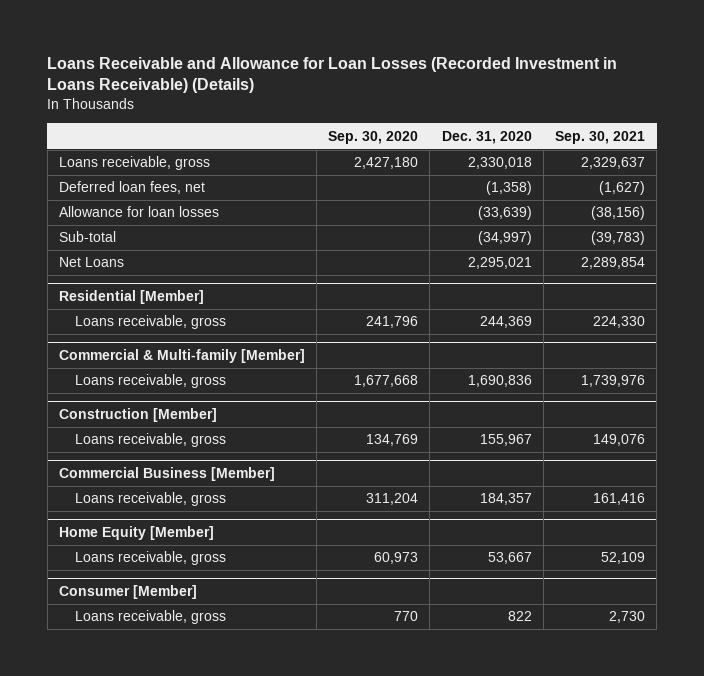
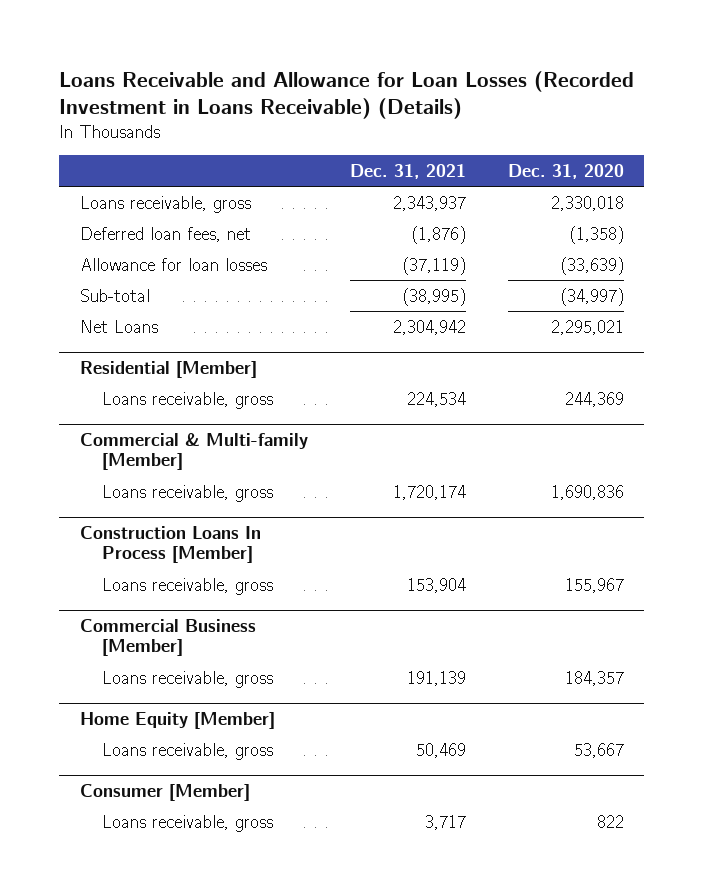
- | Sep. 30, 2020 | Dec. 31, 2020 | Sep. 30, 2021
+ | Dec. 31, 2021 | Dec. 31, 2020
- Construction [Member]
+ Construction Loans In Process [Member]

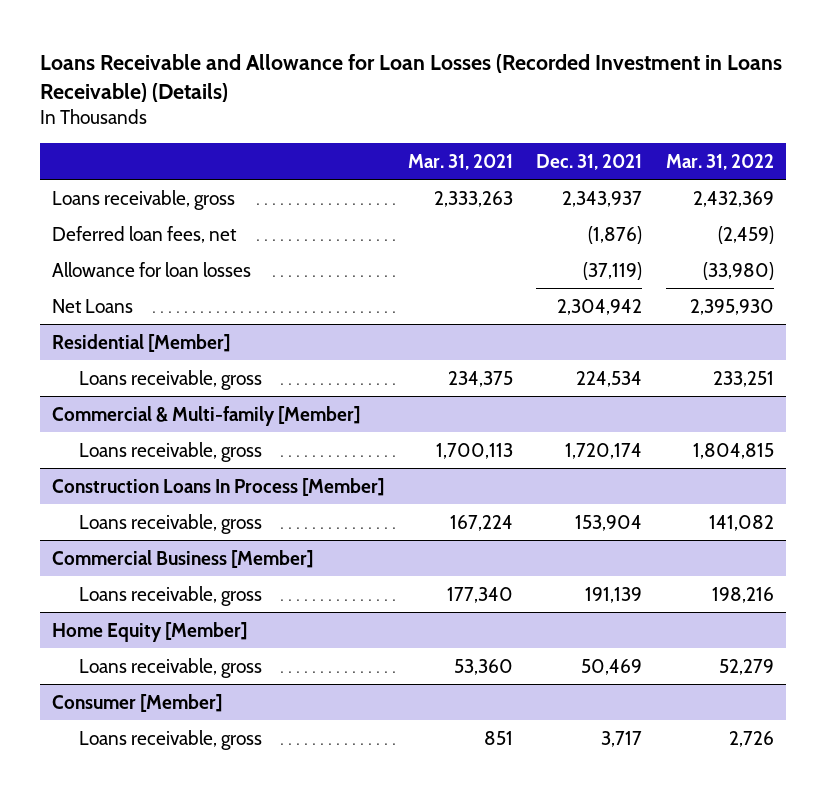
- | Dec. 31, 2021 | Dec. 31, 2020
+ | Mar. 31, 2021 | Dec. 31, 2021 | Mar. 31, 2022
- Sub-total | (38,995) | (34,997)

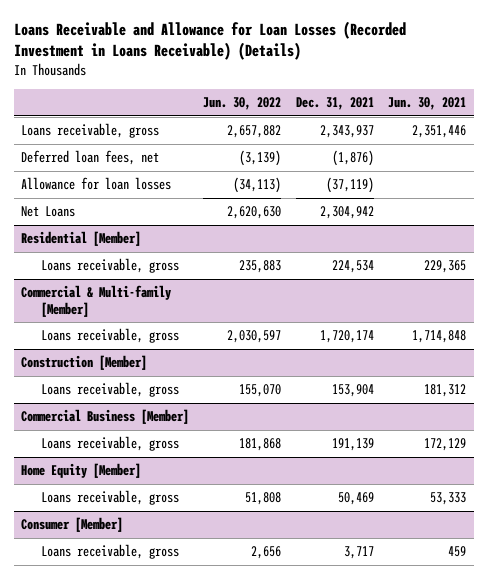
- | Mar. 31, 2021 | Dec. 31, 2021 | Mar. 31, 2022
+ | Jun. 30, 2022 | Dec. 31, 2021 | Jun. 30, 2021
- Construction Loans In Process [Member]
+ Construction [Member]

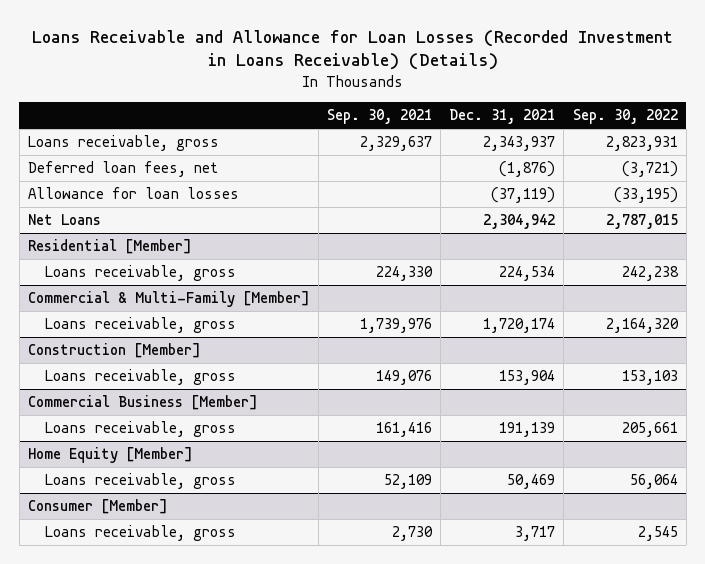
- | Jun. 30, 2022 | Dec. 31, 2021 | Jun. 30, 2021
+ | Sep. 30, 2021 | Dec. 31, 2021 | Sep. 30, 2022
- Commercial & Multi-family [Member]
+ Commercial & Multi-Family [Member]

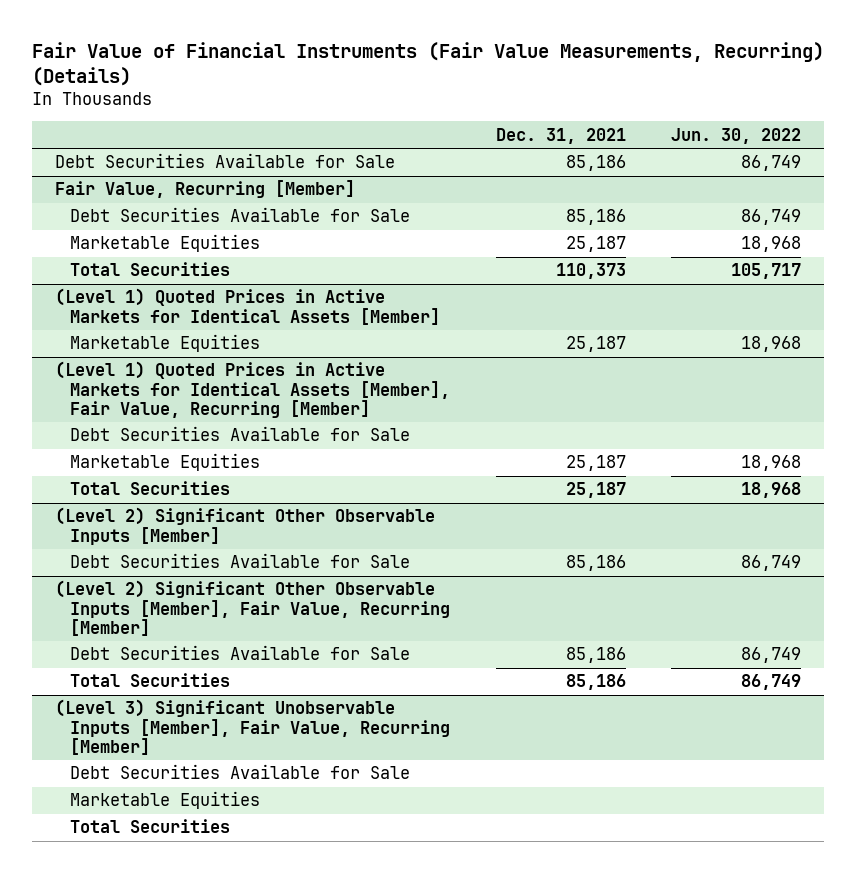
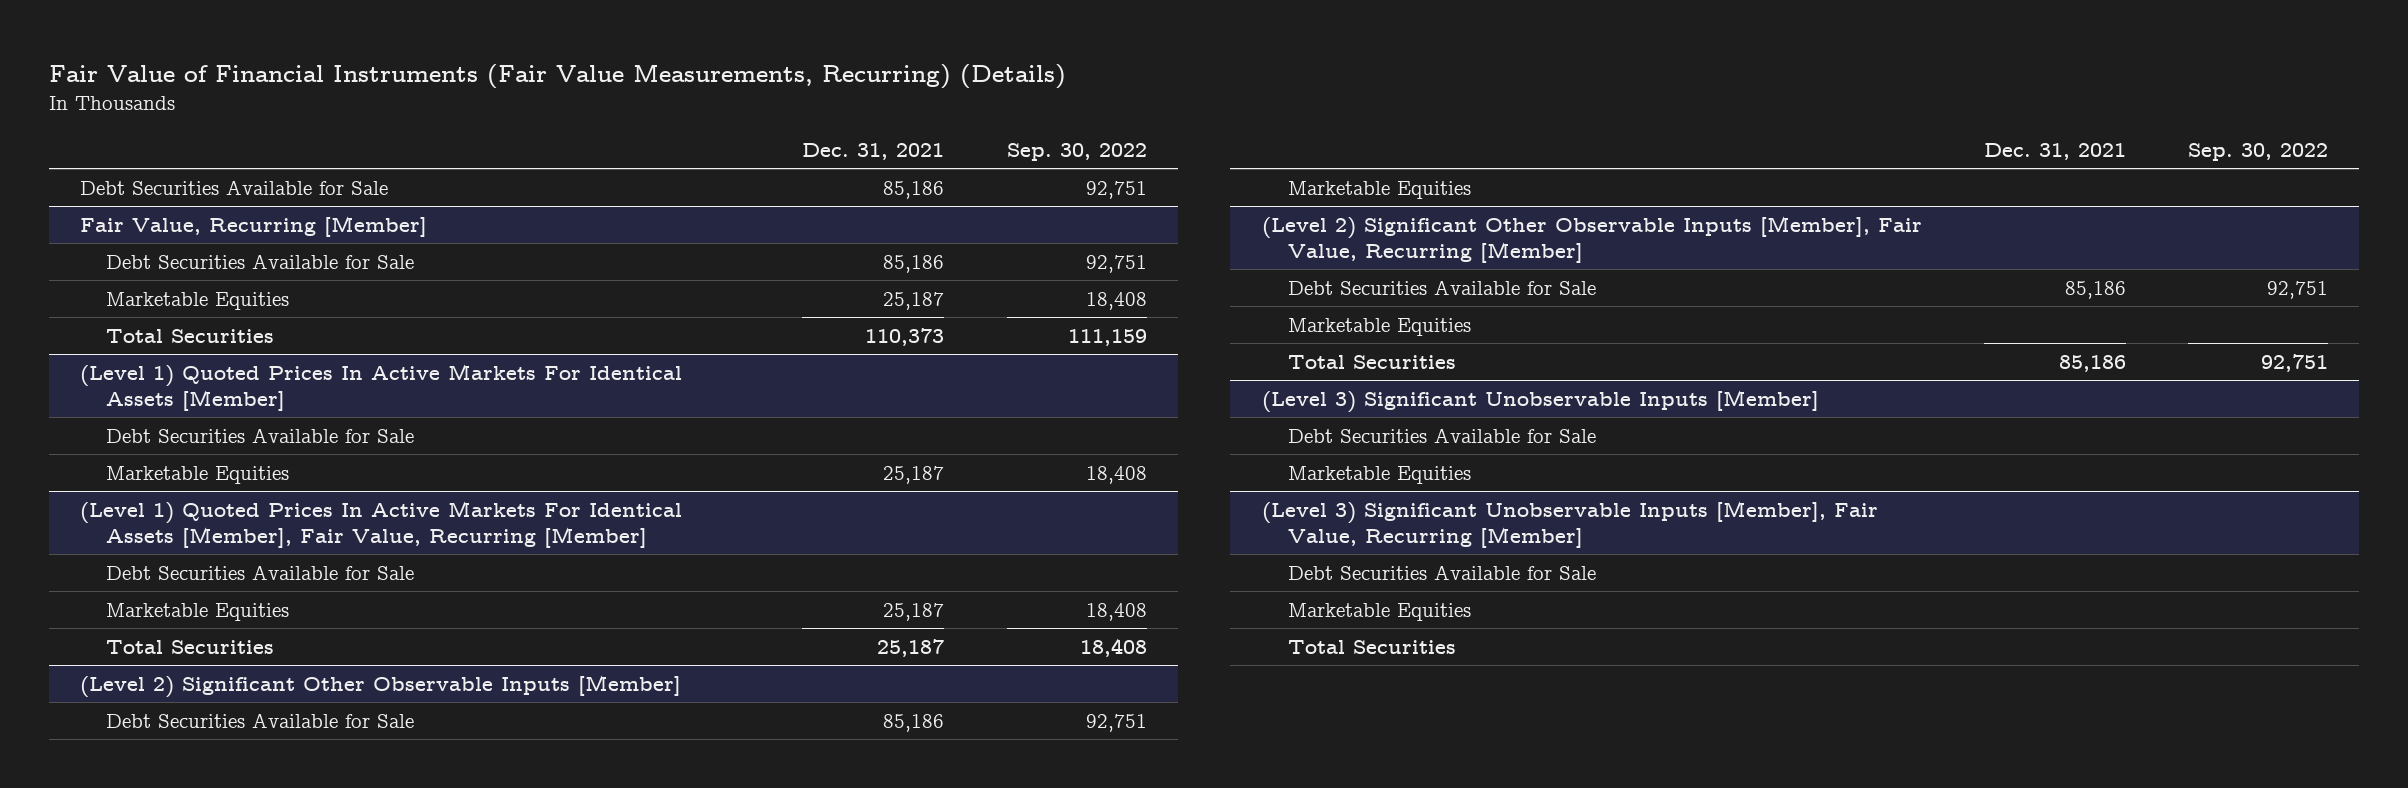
- | Dec. 31, 2021 | Jun. 30, 2022
+ | Dec. 31, 2021 | Sep. 30, 2022
- (Level 1) Quoted Prices in Active Markets for Identical Assets [Member]
+ (Level 1) Quoted Prices In Active Markets For Identical Assets [Member]
+ Debt Securities Available for Sale
- (Level 1) Quoted Prices in Active Markets for Identical Assets [Member], Fair Value, Recurring [Member]
+ (Level 1) Quoted Prices In Active Markets For Identical Assets [Member], Fair Value, Recurring [Member]
@ (Level 2) Significant Other Observable Inputs [Member]
+ Marketable Equities
@ (Level 2) Significant Other Observable Inputs [Member], Fair Value, Recurring [Member]
+ Marketable Equities
+ (Level 3) Significant Unobservable Inputs [Member]
+ Debt Securities Available for Sale
+ Marketable Equities

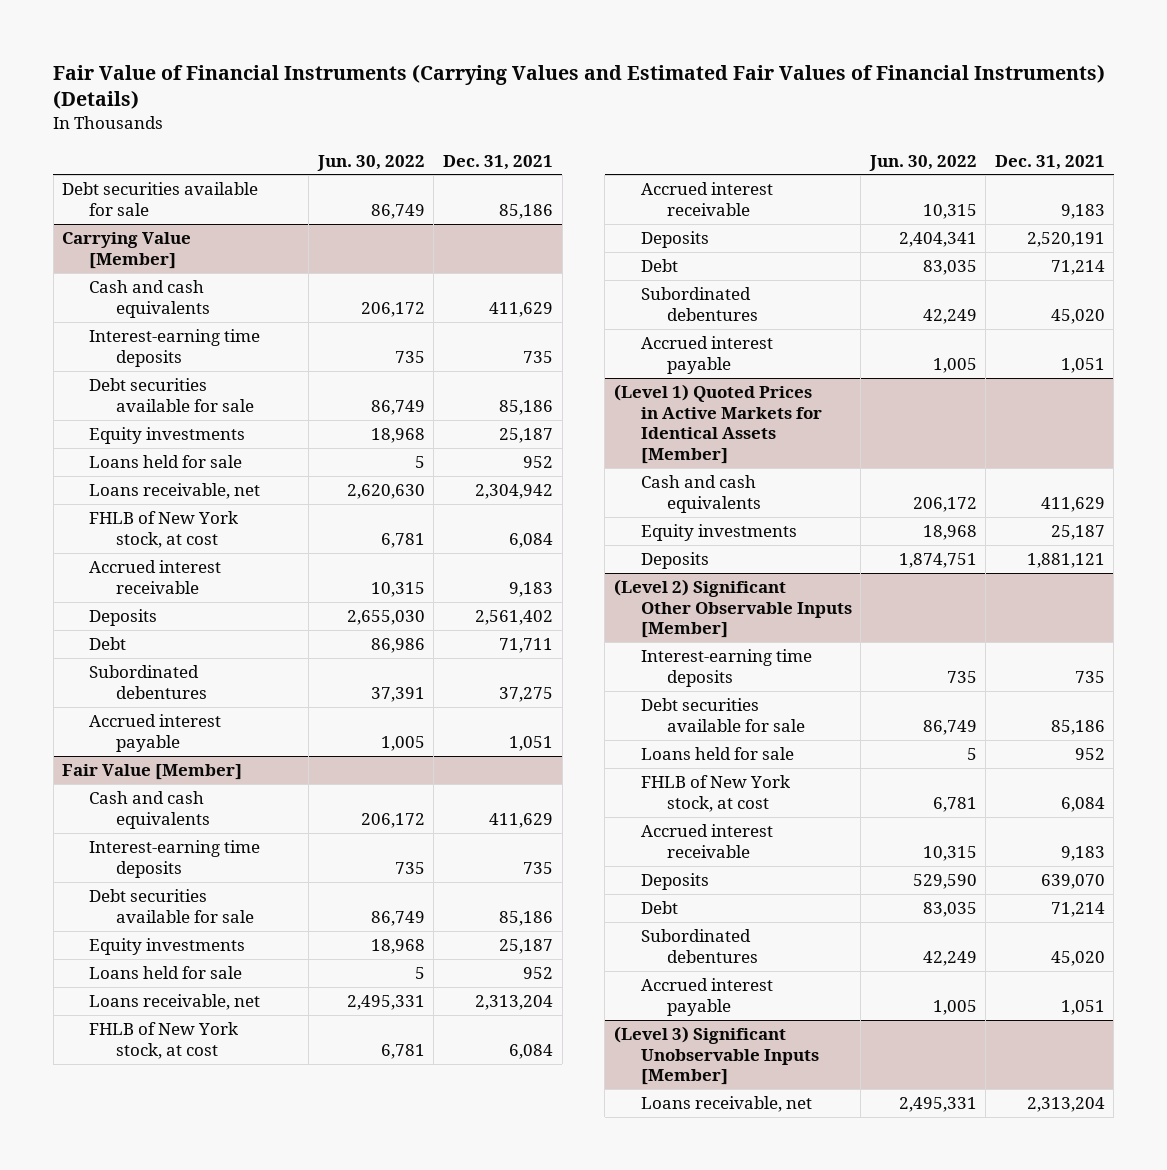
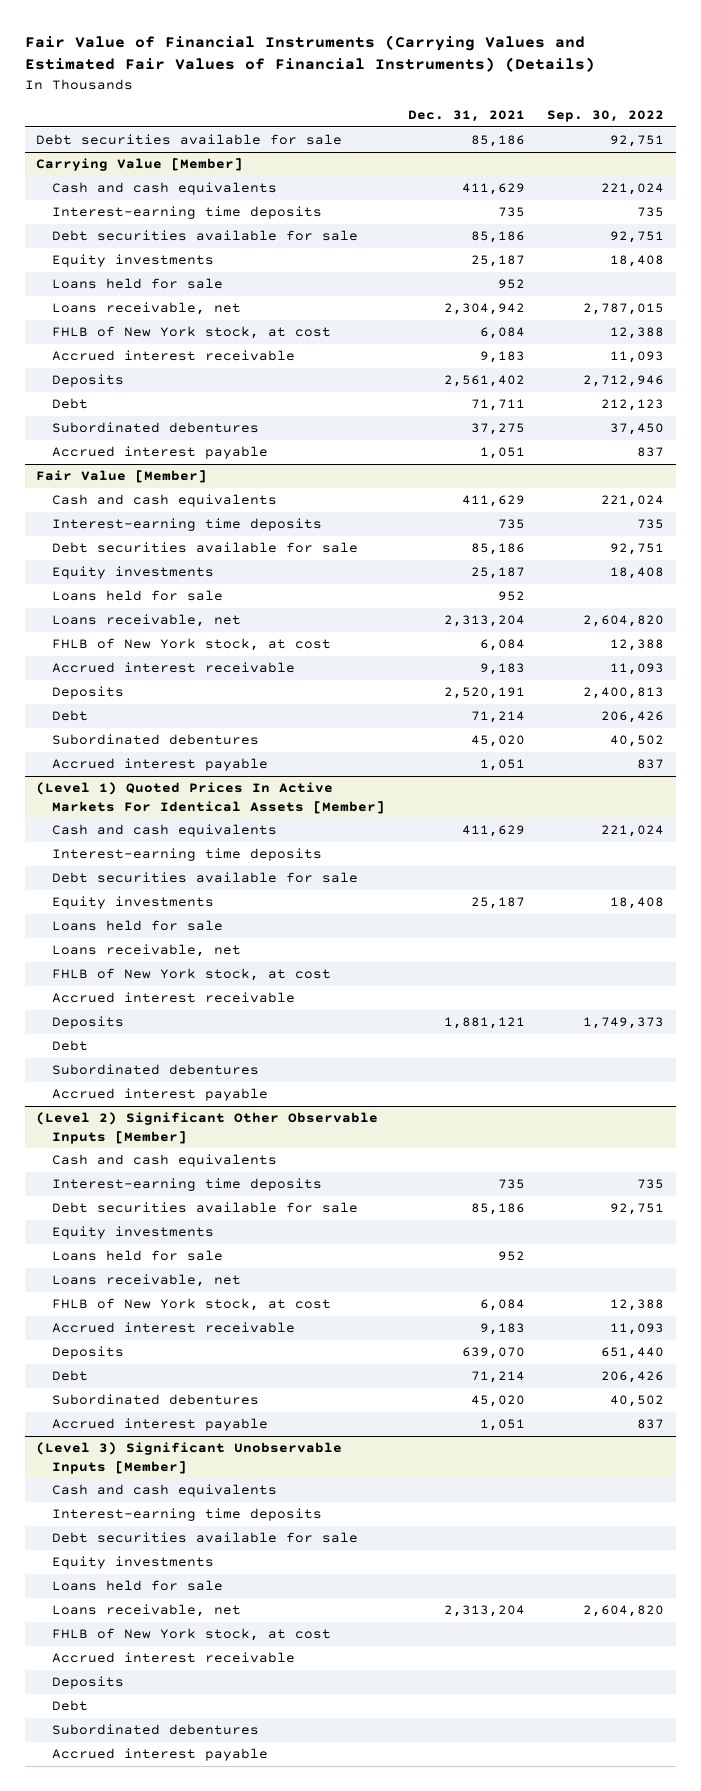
- | Jun. 30, 2022 | Dec. 31, 2021
+ | Dec. 31, 2021 | Sep. 30, 2022
- (Level 1) Quoted Prices in Active Markets for Identical Assets [Member]
+ (Level 1) Quoted Prices In Active Markets For Identical Assets [Member]
+ Interest-earning time deposits
+ Debt securities available for sale
+ Loans held for sale
+ Loans receivable, net
+ FHLB of New York stock, at cost
+ Accrued interest receivable
+ Debt
+ Subordinated debentures
+ Accrued interest payable
@ (Level 2) Significant Other Observable Inputs [Member]
+ Cash and cash equivalents
+ Equity investments
+ Loans receivable, net
@ (Level 3) Significant Unobservable Inputs [Member]
+ Cash and cash equivalents
+ Interest-earning time deposits
+ Debt securities available for sale
+ Equity investments
+ Loans held for sale
+ FHLB of New York stock, at cost
+ Accrued interest receivable
+ Deposits
+ Debt
+ Subordinated debentures
+ Accrued interest payable

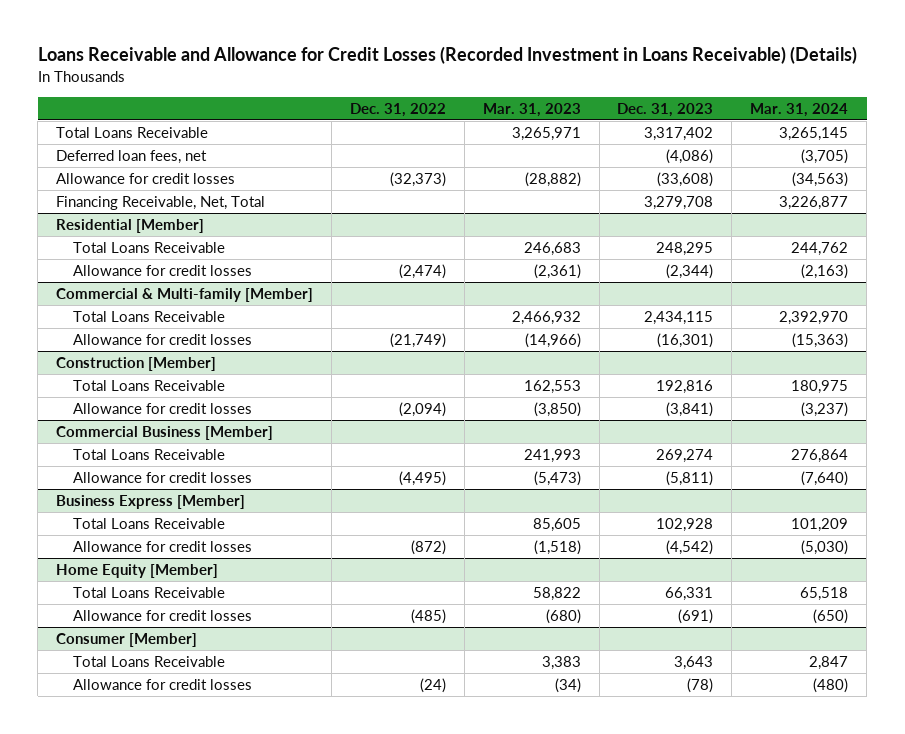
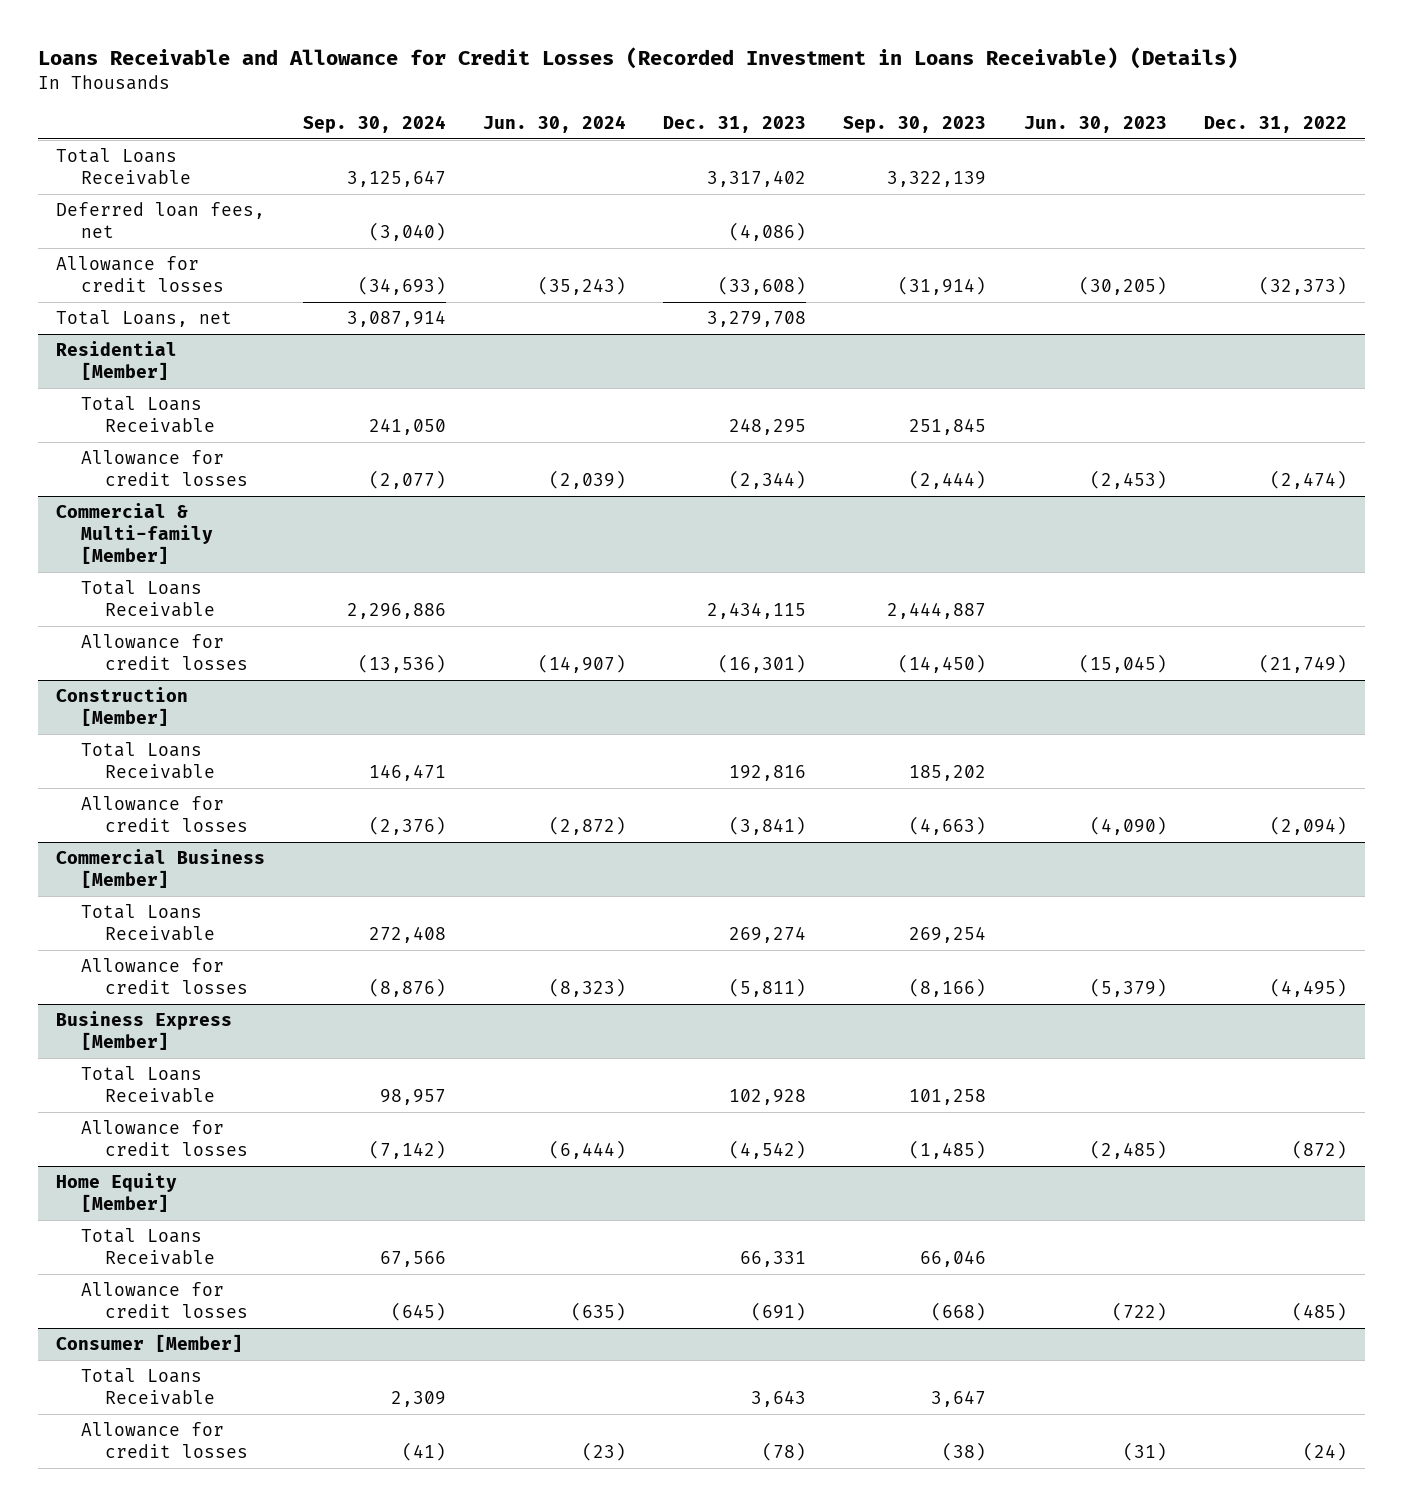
- | Dec. 31, 2022 | Mar. 31, 2023 | Dec. 31, 2023 | Mar. 31, 2024
+ | Sep. 30, 2024 | Jun. 30, 2024 | Dec. 31, 2023 | Sep. 30, 2023 | Jun. 30, 2023 | Dec. 31, 2022
- Financing Receivable, Net, Total | | | 3,279,708 | 3,226,877
+ Total Loans, net | 3,087,914 | | 3,279,708 | | |

